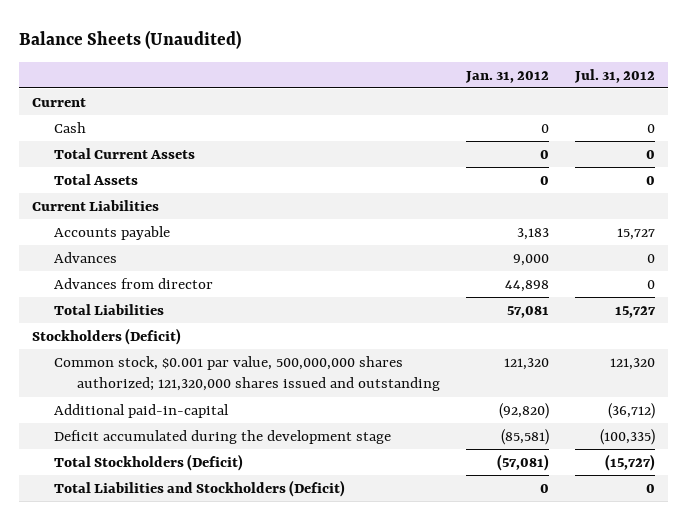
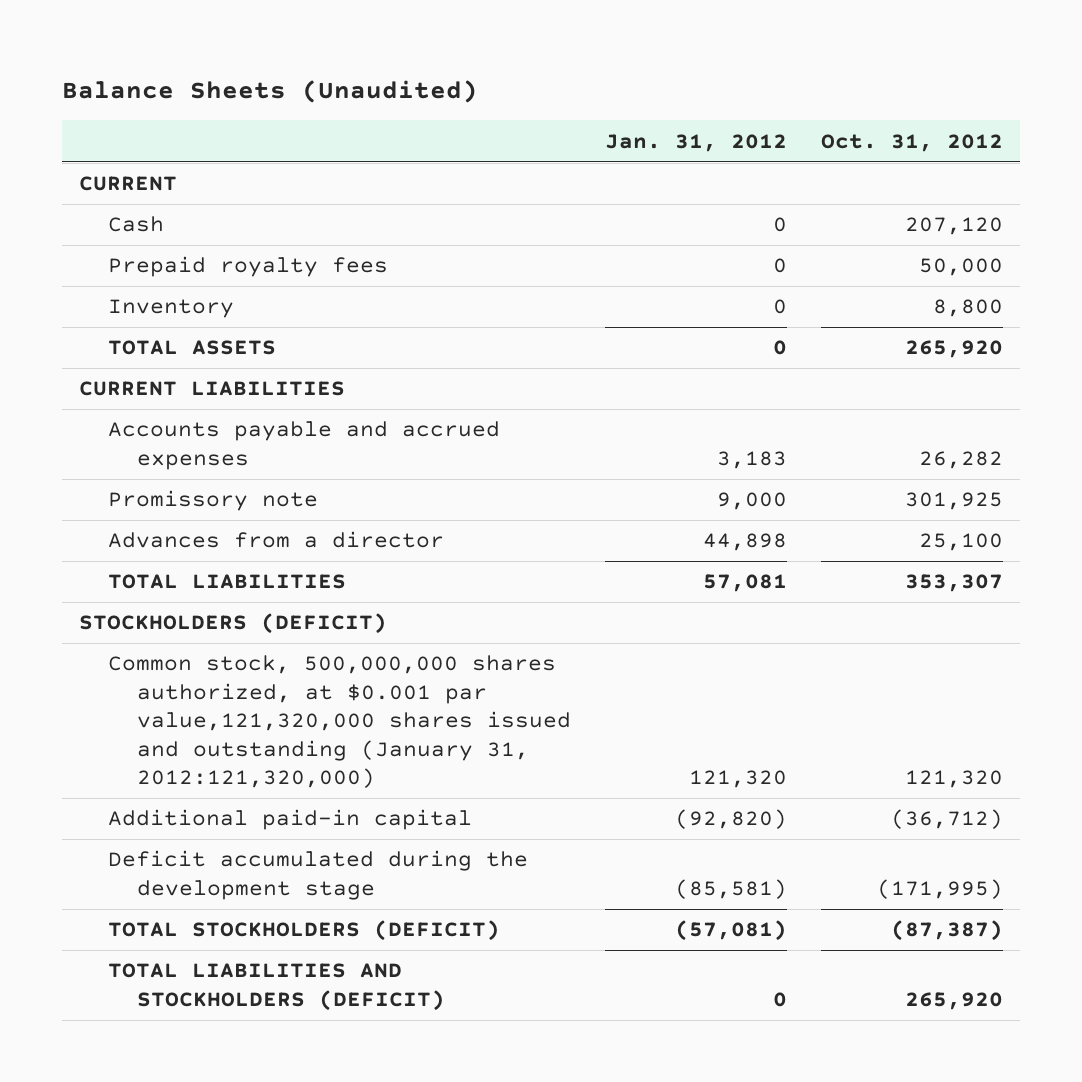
- | Jan. 31, 2012 | Jul. 31, 2012
+ | Jan. 31, 2012 | Oct. 31, 2012
- Current
+ CURRENT
- Total Current Assets | 0 | 0
- Total Assets | 0 | 0
- Current Liabilities
- Accounts payable | 3,183 | 15,727
- Advances | 9,000 | 0
- Advances from director | 44,898 | 0
- Total Liabilities | 57,081 | 15,727
- Stockholders (Deficit)
- Common stock, $0.001 par value, 500,000,000 shares authorized; 121,320,000 shares issued and outstanding | 121,320 | 121,320
- Additional paid-in-capital | (92,820) | (36,712)
+ Prepaid royalty fees | 0 | 50,000
+ Inventory | 0 | 8,800
+ TOTAL ASSETS | 0 | 265,920
+ CURRENT LIABILITIES
+ Accounts payable and accrued expenses | 3,183 | 26,282
+ Promissory note | 9,000 | 301,925
+ Advances from a director | 44,898 | 25,100
+ TOTAL LIABILITIES | 57,081 | 353,307
+ STOCKHOLDERS (DEFICIT)
+ Common stock, 500,000,000 shares authorized, at $0.001 par value,121,320,000 shares issued and outstanding (January 31, 2012:121,320,000) | 121,320 | 121,320
+ Additional paid-in capital | (92,820) | (36,712)
- Total Stockholders (Deficit) | (57,081) | (15,727)
- Total Liabilities and Stockholders (Deficit) | 0 | 0
+ TOTAL STOCKHOLDERS (DEFICIT) | (57,081) | (87,387)
+ TOTAL LIABILITIES AND STOCKHOLDERS (DEFICIT) | 0 | 265,920

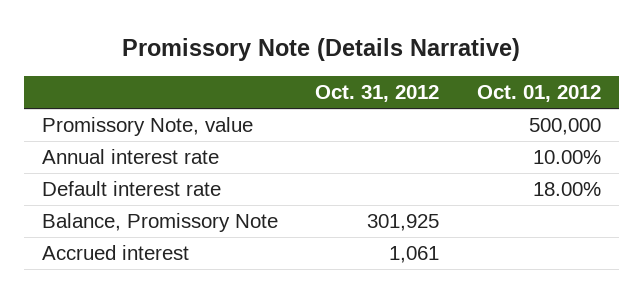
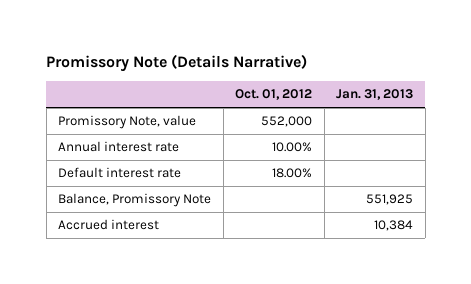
- | Oct. 31, 2012 | Oct. 01, 2012
+ | Oct. 01, 2012 | Jan. 31, 2013
- Promissory Note, value | | 500,000
+ Promissory Note, value | 552,000 |

